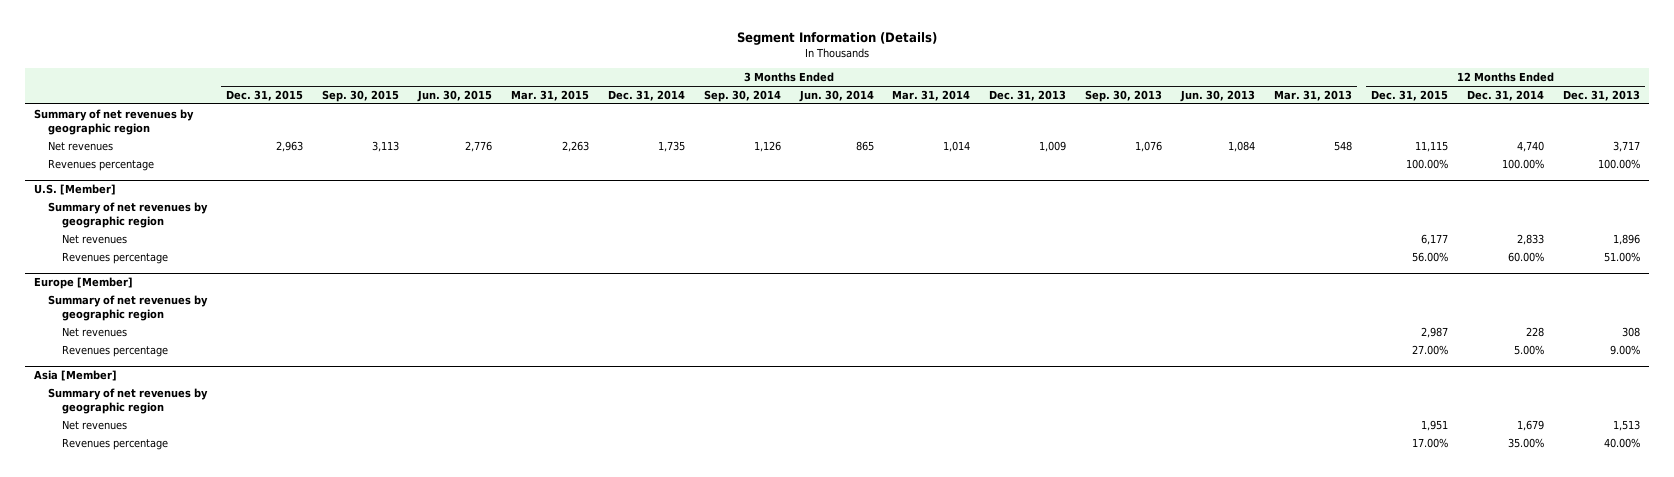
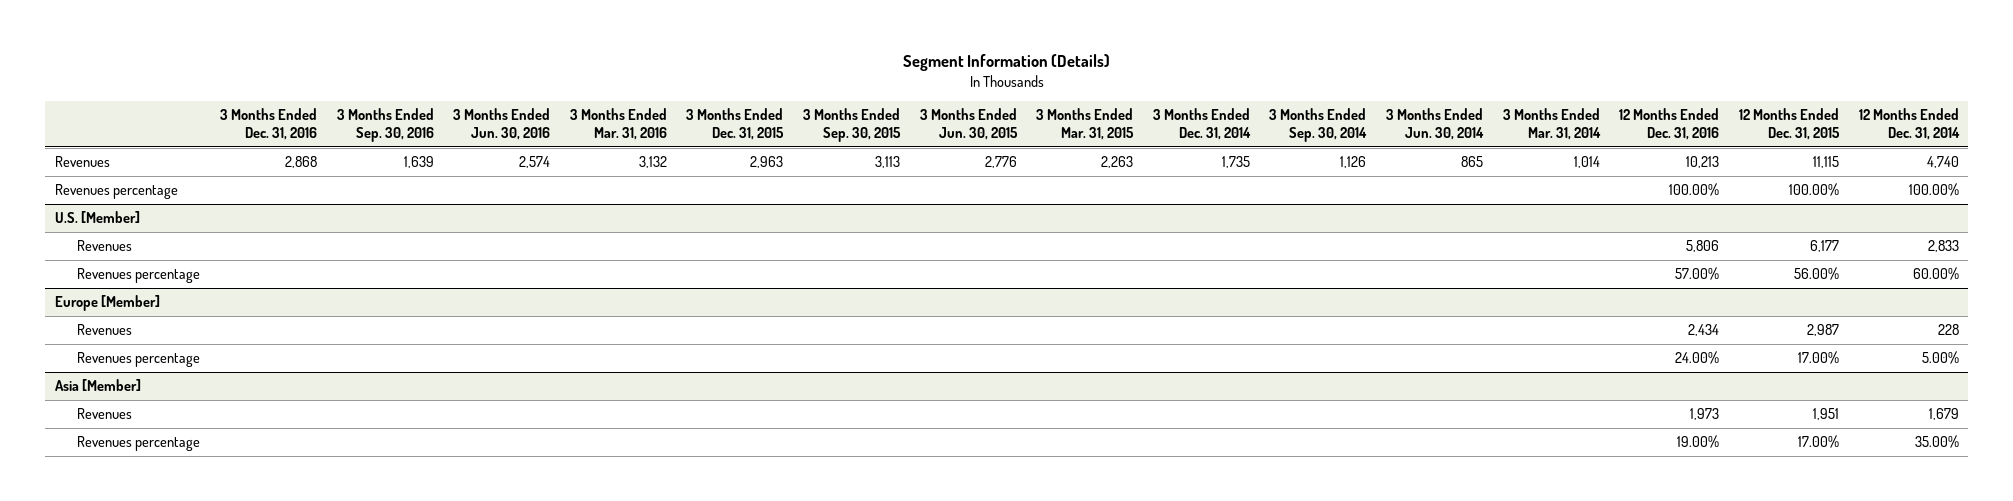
- | 3 Months Ended Dec. 31, 2015 | 3 Months Ended Sep. 30, 2015 | 3 Months Ended Jun. 30, 2015 | 3 Months Ended Mar. 31, 2015 | 3 Months Ended Dec. 31, 2014 | 3 Months Ended Sep. 30, 2014 | 3 Months Ended Jun. 30, 2014 | 3 Months Ended Mar. 31, 2014 | 3 Months Ended Dec. 31, 2013 | 3 Months Ended Sep. 30, 2013 | 3 Months Ended Jun. 30, 2013 | 3 Months Ended Mar. 31, 2013 | 12 Months Ended Dec. 31, 2015 | 12 Months Ended Dec. 31, 2014 | 12 Months Ended Dec. 31, 2013
+ | 3 Months Ended Dec. 31, 2016 | 3 Months Ended Sep. 30, 2016 | 3 Months Ended Jun. 30, 2016 | 3 Months Ended Mar. 31, 2016 | 3 Months Ended Dec. 31, 2015 | 3 Months Ended Sep. 30, 2015 | 3 Months Ended Jun. 30, 2015 | 3 Months Ended Mar. 31, 2015 | 3 Months Ended Dec. 31, 2014 | 3 Months Ended Sep. 30, 2014 | 3 Months Ended Jun. 30, 2014 | 3 Months Ended Mar. 31, 2014 | 12 Months Ended Dec. 31, 2016 | 12 Months Ended Dec. 31, 2015 | 12 Months Ended Dec. 31, 2014
- Summary of net revenues by geographic region
- Net revenues | 2,963 | 3,113 | 2,776 | 2,263 | 1,735 | 1,126 | 865 | 1,014 | 1,009 | 1,076 | 1,084 | 548 | 11,115 | 4,740 | 3,717
+ Revenues | 2,868 | 1,639 | 2,574 | 3,132 | 2,963 | 3,113 | 2,776 | 2,263 | 1,735 | 1,126 | 865 | 1,014 | 10,213 | 11,115 | 4,740
@ U.S. [Member]
- Summary of net revenues by geographic region
- Net revenues | | | | | | | | | | | | | 6,177 | 2,833 | 1,896
+ Revenues | | | | | | | | | | | | | 5,806 | 6,177 | 2,833
@ Europe [Member]
- Summary of net revenues by geographic region
- Net revenues | | | | | | | | | | | | | 2,987 | 228 | 308
- Revenues percentage | | | | | | | | | | | | | 27.00% | 5.00% | 9.00%
+ Revenues | | | | | | | | | | | | | 2,434 | 2,987 | 228
+ Revenues percentage | | | | | | | | | | | | | 24.00% | 17.00% | 5.00%
@ Asia [Member]
- Summary of net revenues by geographic region
- Net revenues | | | | | | | | | | | | | 1,951 | 1,679 | 1,513
+ Revenues | | | | | | | | | | | | | 1,973 | 1,951 | 1,679

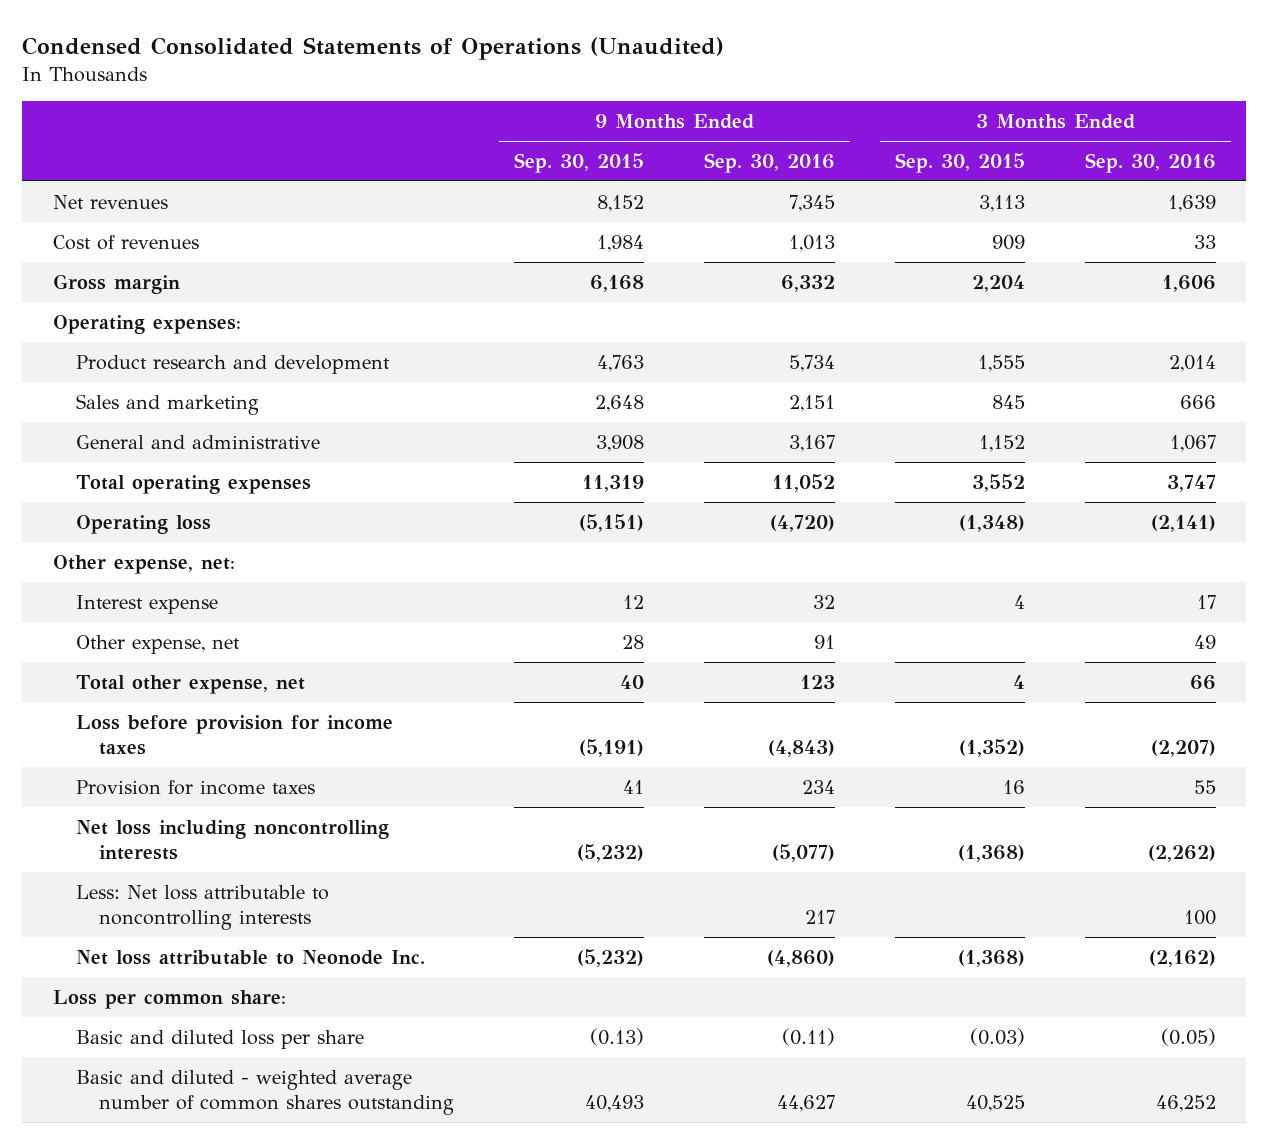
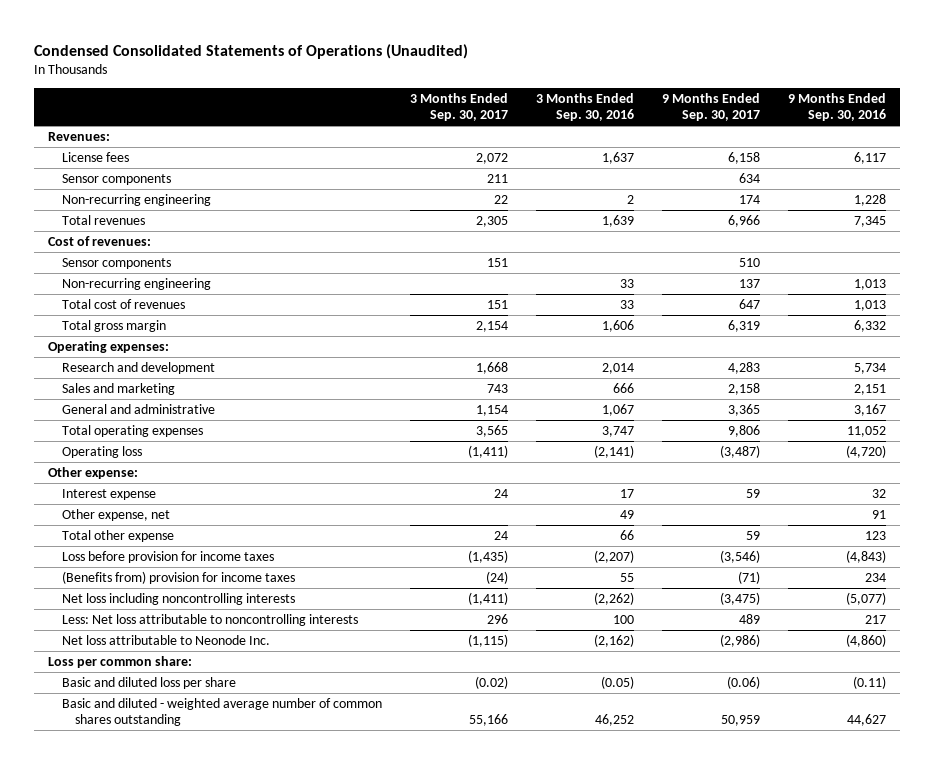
- | 9 Months Ended Sep. 30, 2015 | 9 Months Ended Sep. 30, 2016 | 3 Months Ended Sep. 30, 2015 | 3 Months Ended Sep. 30, 2016
+ | 3 Months Ended Sep. 30, 2017 | 3 Months Ended Sep. 30, 2016 | 9 Months Ended Sep. 30, 2017 | 9 Months Ended Sep. 30, 2016
- Net revenues | 8,152 | 7,345 | 3,113 | 1,639
- Cost of revenues | 1,984 | 1,013 | 909 | 33
- Gross margin | 6,168 | 6,332 | 2,204 | 1,606
+ Revenues:
+ License fees | 2,072 | 1,637 | 6,158 | 6,117
+ Sensor components | 211 | | 634 |
+ Non-recurring engineering | 22 | 2 | 174 | 1,228
+ Total revenues | 2,305 | 1,639 | 6,966 | 7,345
+ Cost of revenues:
+ Sensor components | 151 | | 510 |
+ Non-recurring engineering | | 33 | 137 | 1,013
+ Total cost of revenues | 151 | 33 | 647 | 1,013
+ Total gross margin | 2,154 | 1,606 | 6,319 | 6,332
- Product research and development | 4,763 | 5,734 | 1,555 | 2,014
+ Research and development | 1,668 | 2,014 | 4,283 | 5,734
- Other expense, net:
+ Other expense:
- Total other expense, net | 40 | 123 | 4 | 66
+ Total other expense | 24 | 66 | 59 | 123
- Provision for income taxes | 41 | 234 | 16 | 55
+ (Benefits from) provision for income taxes | (24) | 55 | (71) | 234

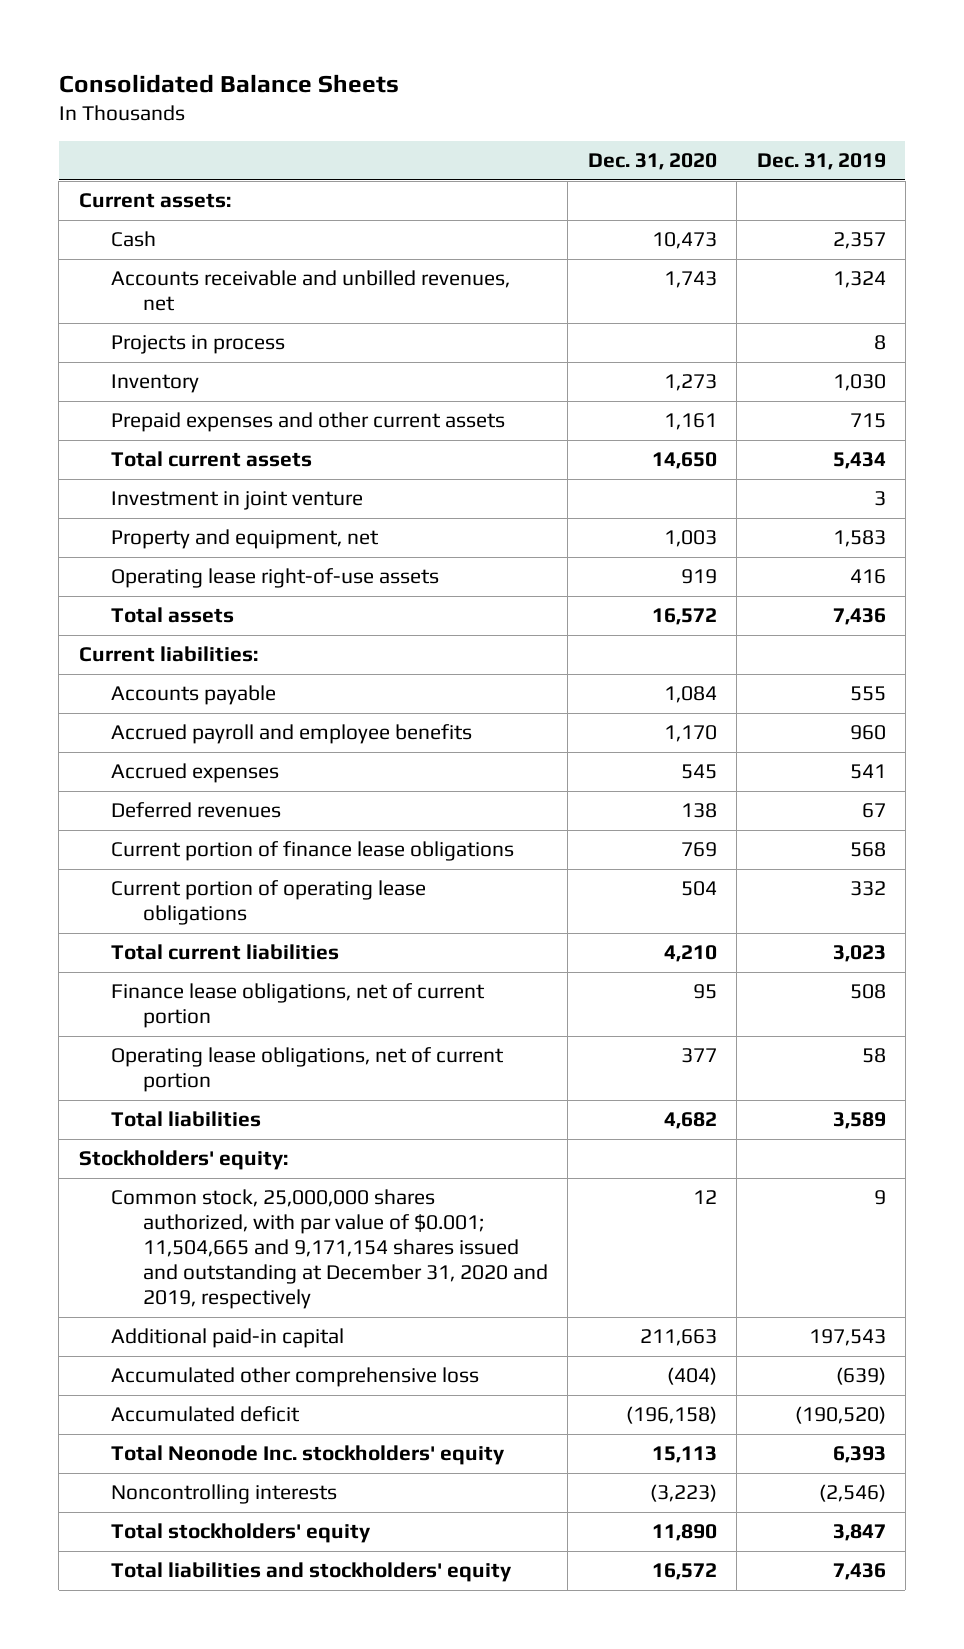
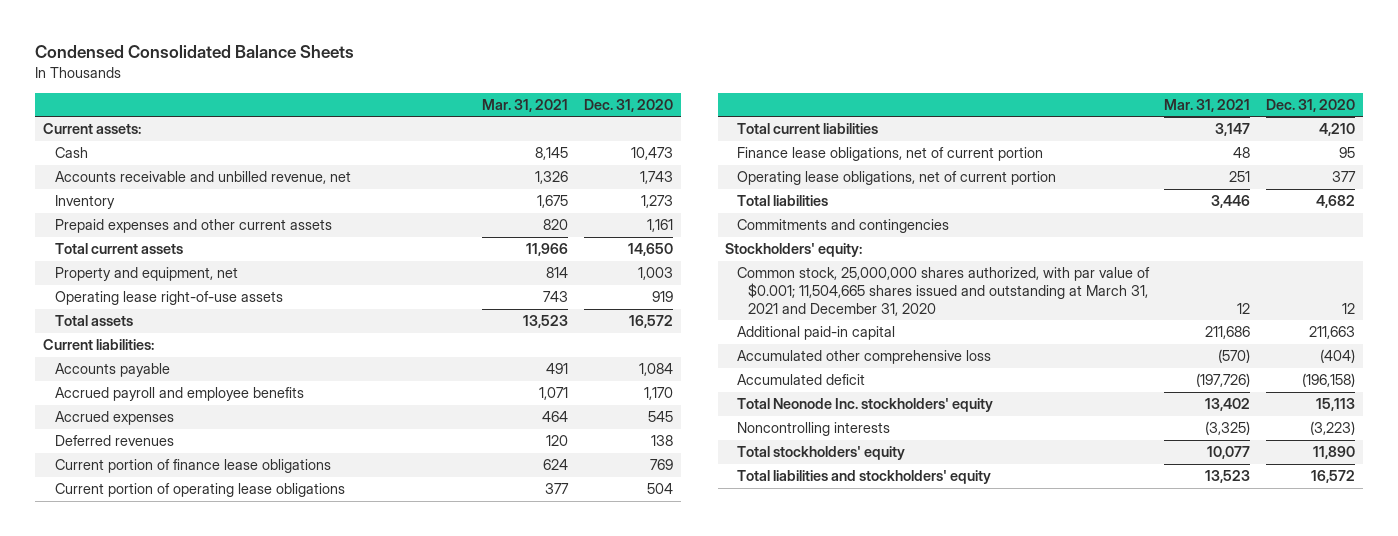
- Consolidated Balance Sheets
+ Condensed Consolidated Balance Sheets
- | Dec. 31, 2020 | Dec. 31, 2019
+ | Mar. 31, 2021 | Dec. 31, 2020
- Accounts receivable and unbilled revenues, net | 1,743 | 1,324
- Projects in process | | 8
+ Accounts receivable and unbilled revenue, net | 1,326 | 1,743
- Investment in joint venture | | 3
+ Commitments and contingencies
- Common stock, 25,000,000 shares authorized, with par value of $0.001; 11,504,665 and 9,171,154 shares issued and outstanding at December 31, 2020 and 2019, respectively | 12 | 9
+ Common stock, 25,000,000 shares authorized, with par value of $0.001; 11,504,665 shares issued and outstanding at March 31, 2021 and December 31, 2020 | 12 | 12

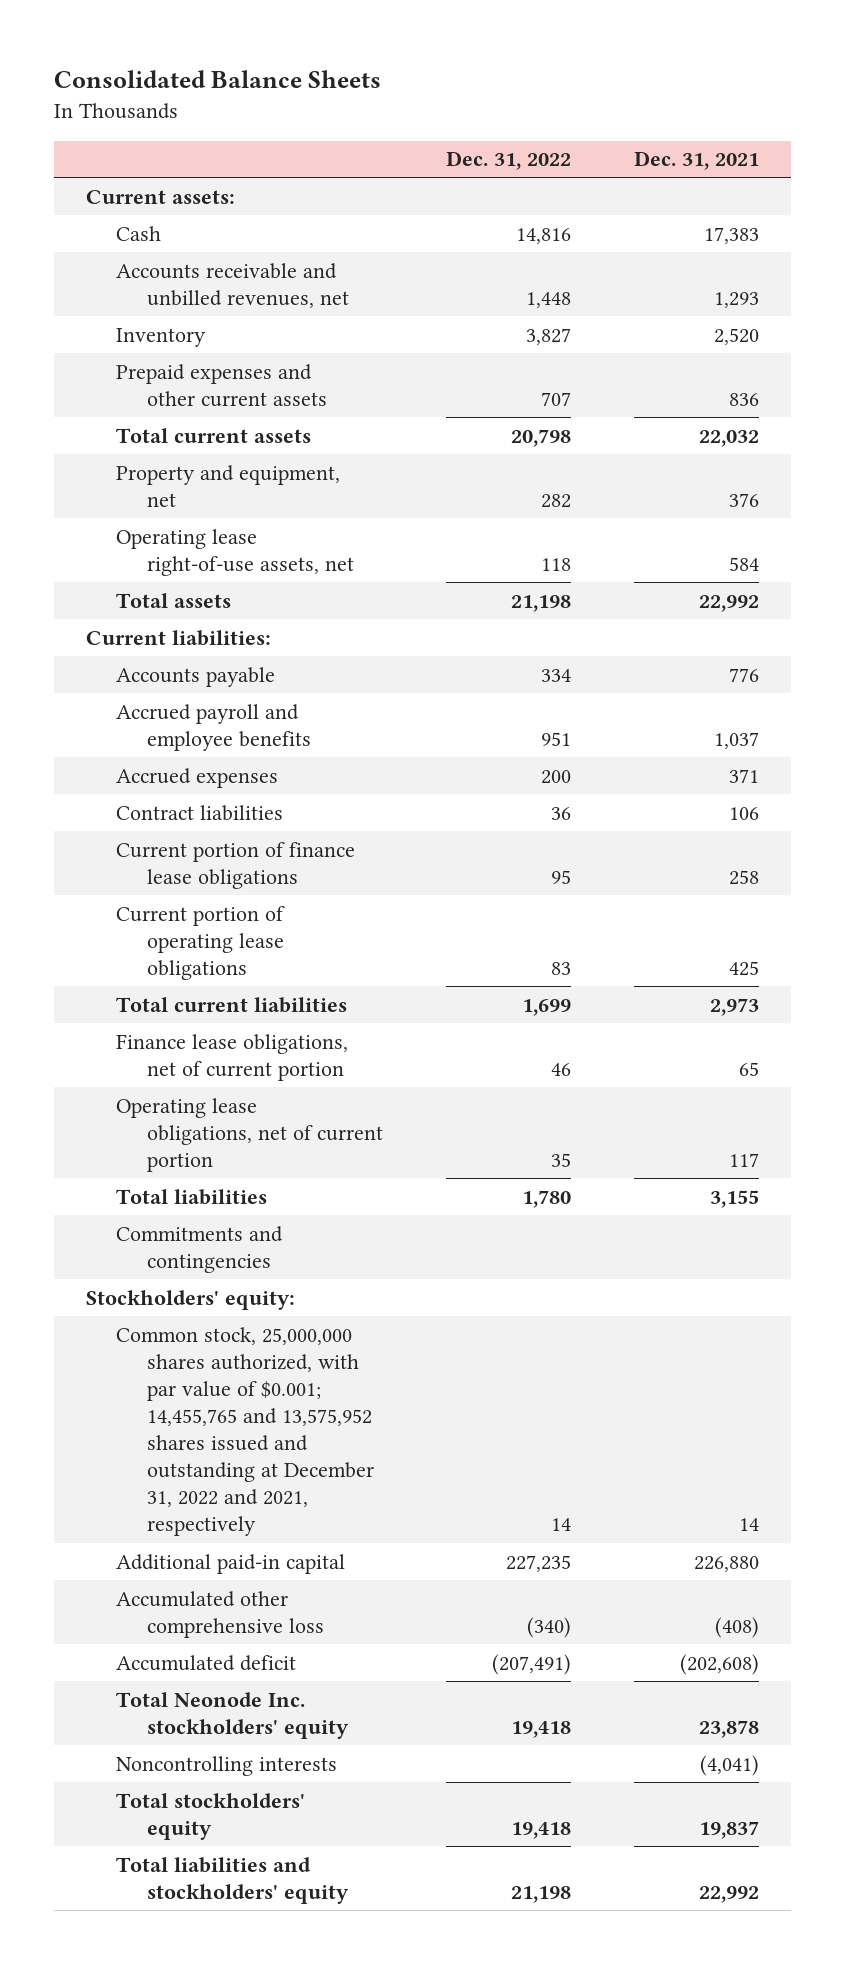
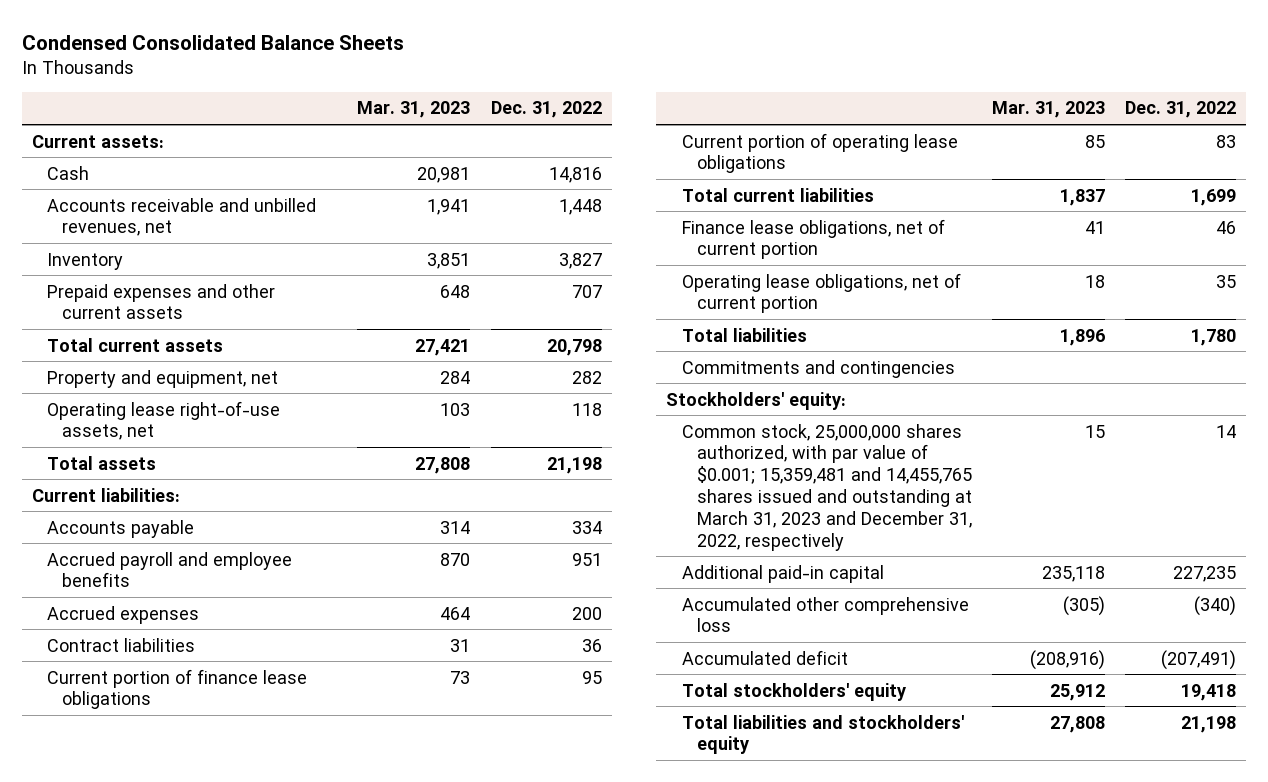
- Consolidated Balance Sheets
+ Condensed Consolidated Balance Sheets
- | Dec. 31, 2022 | Dec. 31, 2021
+ | Mar. 31, 2023 | Dec. 31, 2022
- Common stock, 25,000,000 shares authorized, with par value of $0.001; 14,455,765 and 13,575,952 shares issued and outstanding at December 31, 2022 and 2021, respectively | 14 | 14
+ Common stock, 25,000,000 shares authorized, with par value of $0.001; 15,359,481 and 14,455,765 shares issued and outstanding at March 31, 2023 and December 31, 2022, respectively | 15 | 14
- Total Neonode Inc. stockholders' equity | 19,418 | 23,878
- Noncontrolling interests | | (4,041)

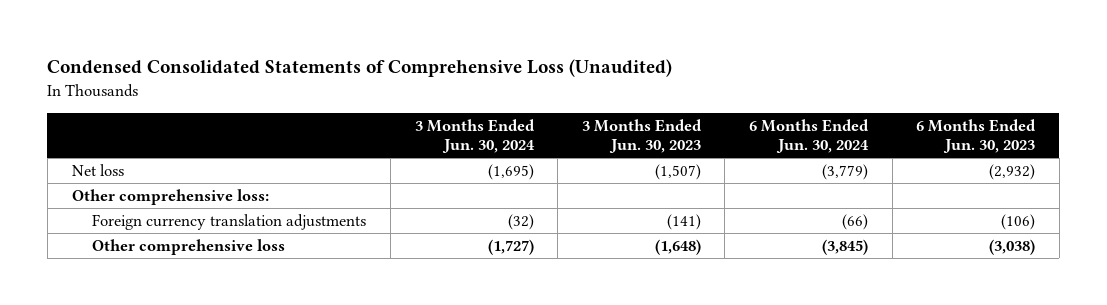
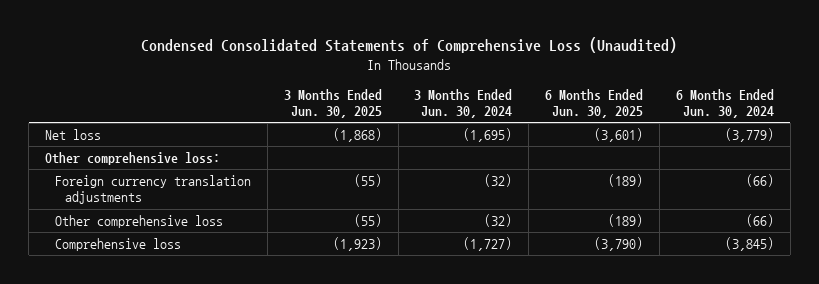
- | 3 Months Ended Jun. 30, 2024 | 3 Months Ended Jun. 30, 2023 | 6 Months Ended Jun. 30, 2024 | 6 Months Ended Jun. 30, 2023
+ | 3 Months Ended Jun. 30, 2025 | 3 Months Ended Jun. 30, 2024 | 6 Months Ended Jun. 30, 2025 | 6 Months Ended Jun. 30, 2024
- Other comprehensive loss | (1,727) | (1,648) | (3,845) | (3,038)
+ Other comprehensive loss | (55) | (32) | (189) | (66)
+ Comprehensive loss | (1,923) | (1,727) | (3,790) | (3,845)

